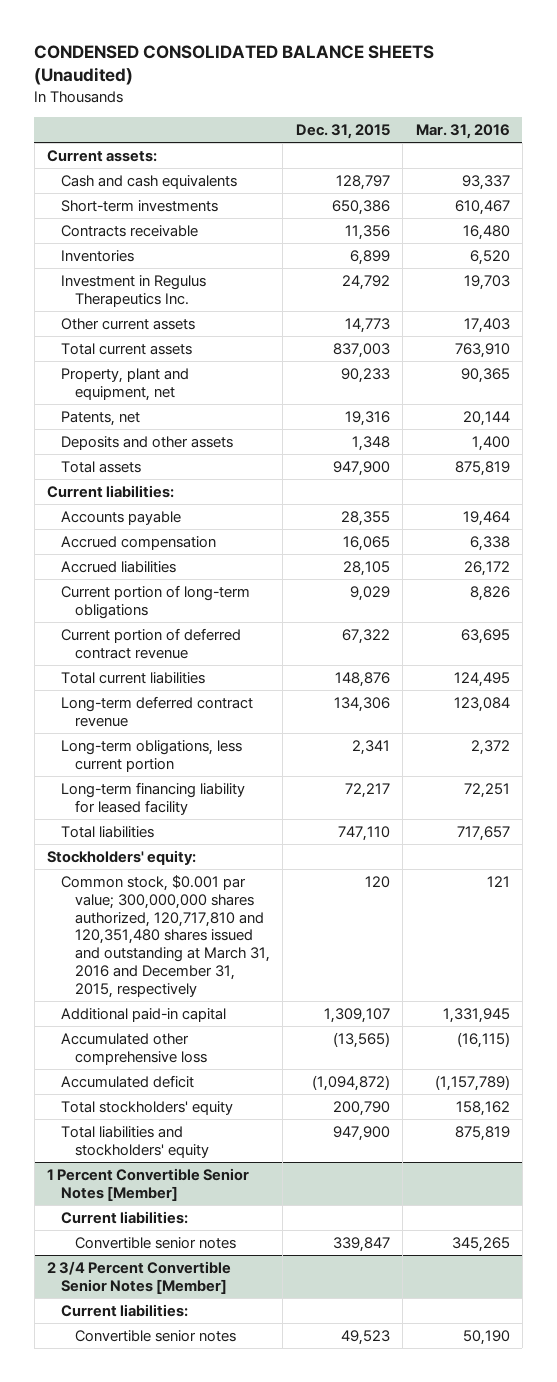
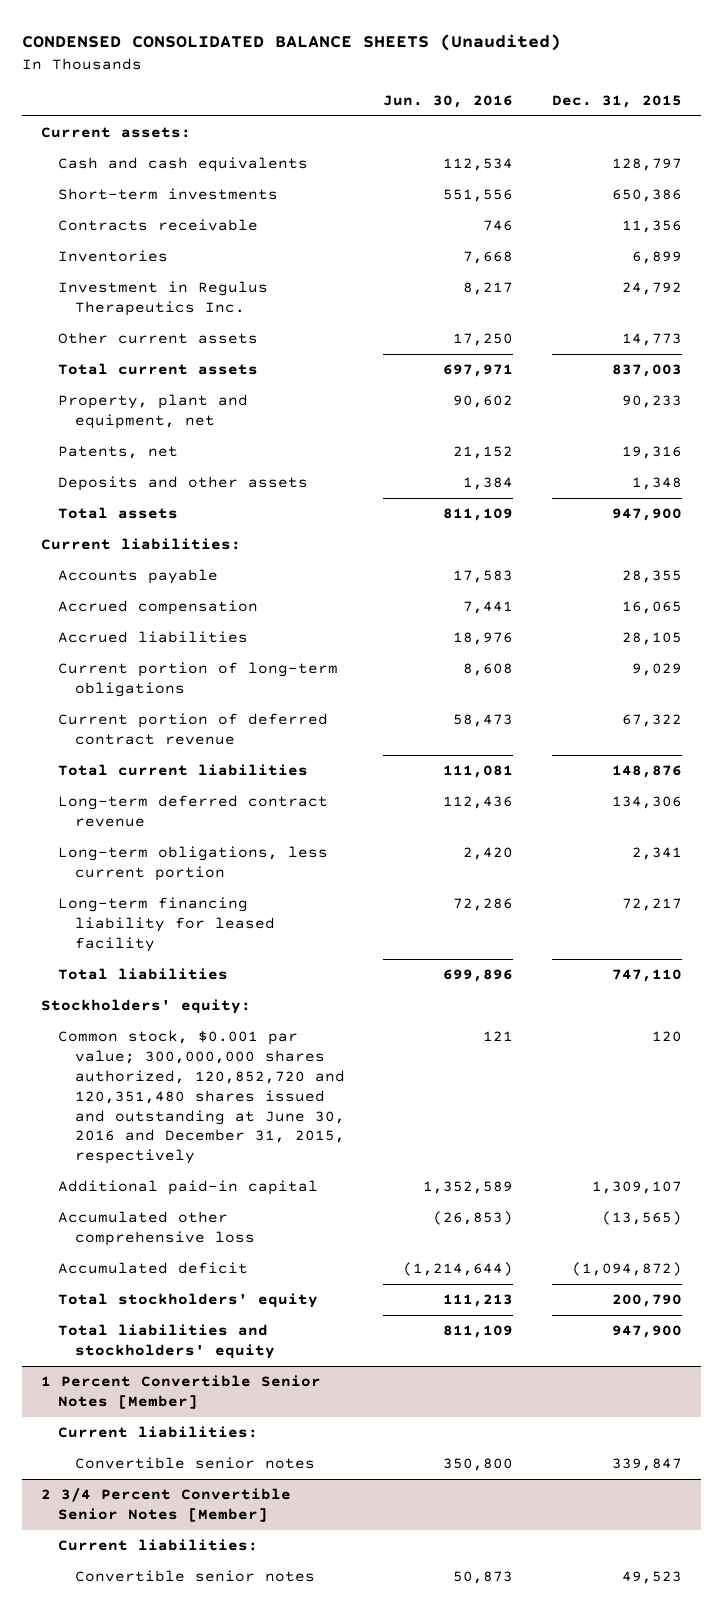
- | Dec. 31, 2015 | Mar. 31, 2016
+ | Jun. 30, 2016 | Dec. 31, 2015
- Common stock, $0.001 par value; 300,000,000 shares authorized, 120,717,810 and 120,351,480 shares issued and outstanding at March 31, 2016 and December 31, 2015, respectively | 120 | 121
+ Common stock, $0.001 par value; 300,000,000 shares authorized, 120,852,720 and 120,351,480 shares issued and outstanding at June 30, 2016 and December 31, 2015, respectively | 121 | 120

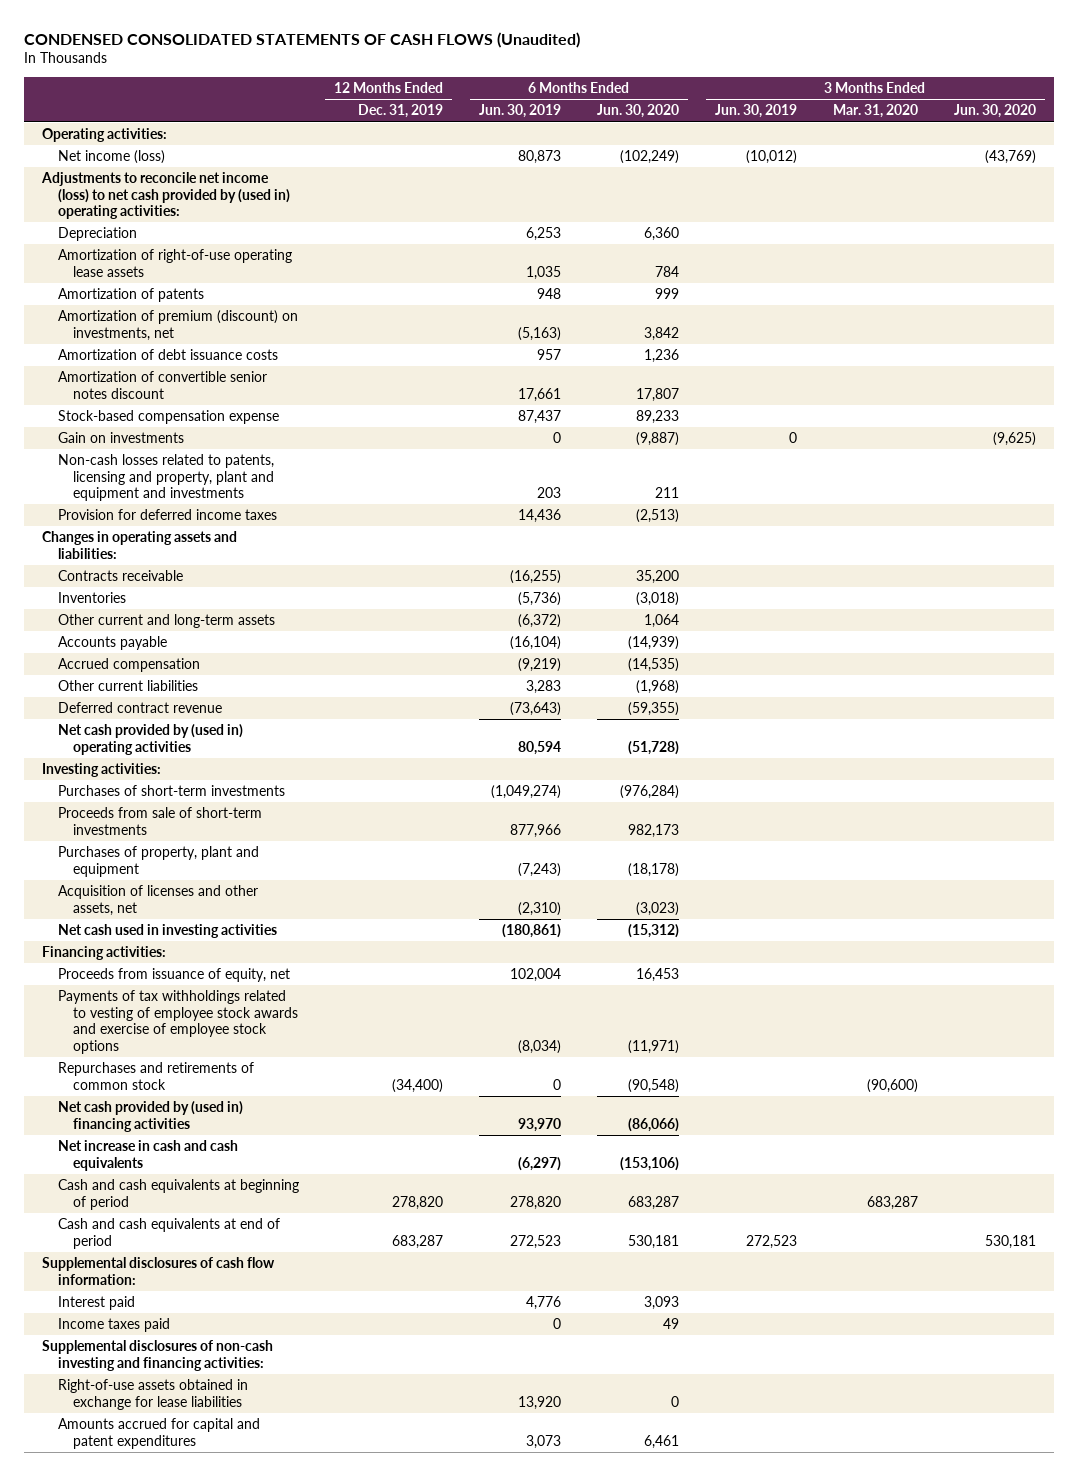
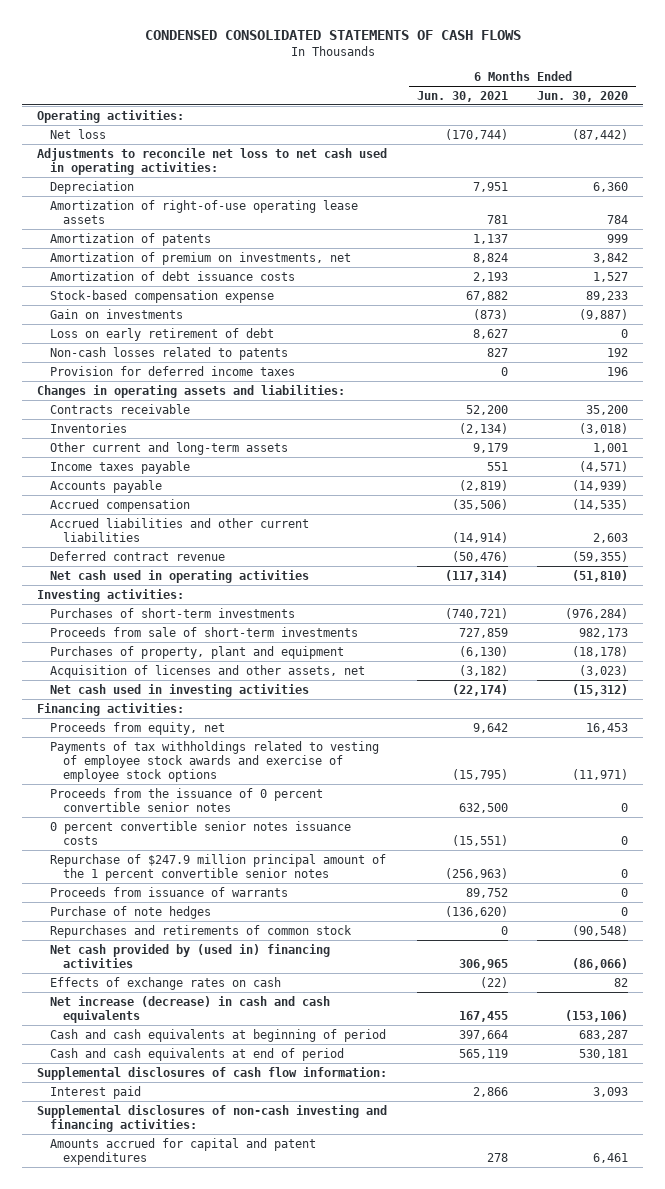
- CONDENSED CONSOLIDATED STATEMENTS OF CASH FLOWS (Unaudited)
+ CONDENSED CONSOLIDATED STATEMENTS OF CASH FLOWS
- | 12 Months Ended Dec. 31, 2019 | 6 Months Ended Jun. 30, 2019 | 6 Months Ended Jun. 30, 2020 | 3 Months Ended Jun. 30, 2019 | 3 Months Ended Mar. 31, 2020 | 3 Months Ended Jun. 30, 2020
+ | 6 Months Ended Jun. 30, 2021 | 6 Months Ended Jun. 30, 2020
- Net income (loss) | | 80,873 | (102,249) | (10,012) | | (43,769)
- Adjustments to reconcile net income (loss) to net cash provided by (used in) operating activities:
+ Net loss | (170,744) | (87,442)
+ Adjustments to reconcile net loss to net cash used in operating activities:
- Amortization of premium (discount) on investments, net | | (5,163) | 3,842 | | |
- Amortization of debt issuance costs | | 957 | 1,236 | | |
- Amortization of convertible senior notes discount | | 17,661 | 17,807 | | |
+ Amortization of premium on investments, net | 8,824 | 3,842
+ Amortization of debt issuance costs | 2,193 | 1,527
- Non-cash losses related to patents, licensing and property, plant and equipment and investments | | 203 | 211 | | |
- Provision for deferred income taxes | | 14,436 | (2,513) | | |
+ Loss on early retirement of debt | 8,627 | 0
+ Non-cash losses related to patents | 827 | 192
+ Provision for deferred income taxes | 0 | 196
- Other current and long-term assets | | (6,372) | 1,064 | | |
+ Other current and long-term assets | 9,179 | 1,001
+ Income taxes payable | 551 | (4,571)
- Other current liabilities | | 3,283 | (1,968) | | |
+ Accrued liabilities and other current liabilities | (14,914) | 2,603
- Net cash provided by (used in) operating activities | | 80,594 | (51,728) | | |
+ Net cash used in operating activities | (117,314) | (51,810)
- Proceeds from issuance of equity, net | | 102,004 | 16,453 | | |
+ Proceeds from equity, net | 9,642 | 16,453
+ Proceeds from the issuance of 0 percent convertible senior notes | 632,500 | 0
+ 0 percent convertible senior notes issuance costs | (15,551) | 0
+ Repurchase of $247.9 million principal amount of the 1 percent convertible senior notes | (256,963) | 0
+ Proceeds from issuance of warrants | 89,752 | 0
+ Purchase of note hedges | (136,620) | 0
- Net increase in cash and cash equivalents | | (6,297) | (153,106) | | |
+ Effects of exchange rates on cash | (22) | 82
+ Net increase (decrease) in cash and cash equivalents | 167,455 | (153,106)
- Income taxes paid | | 0 | 49 | | |
- Right-of-use assets obtained in exchange for lease liabilities | | 13,920 | 0 | | |

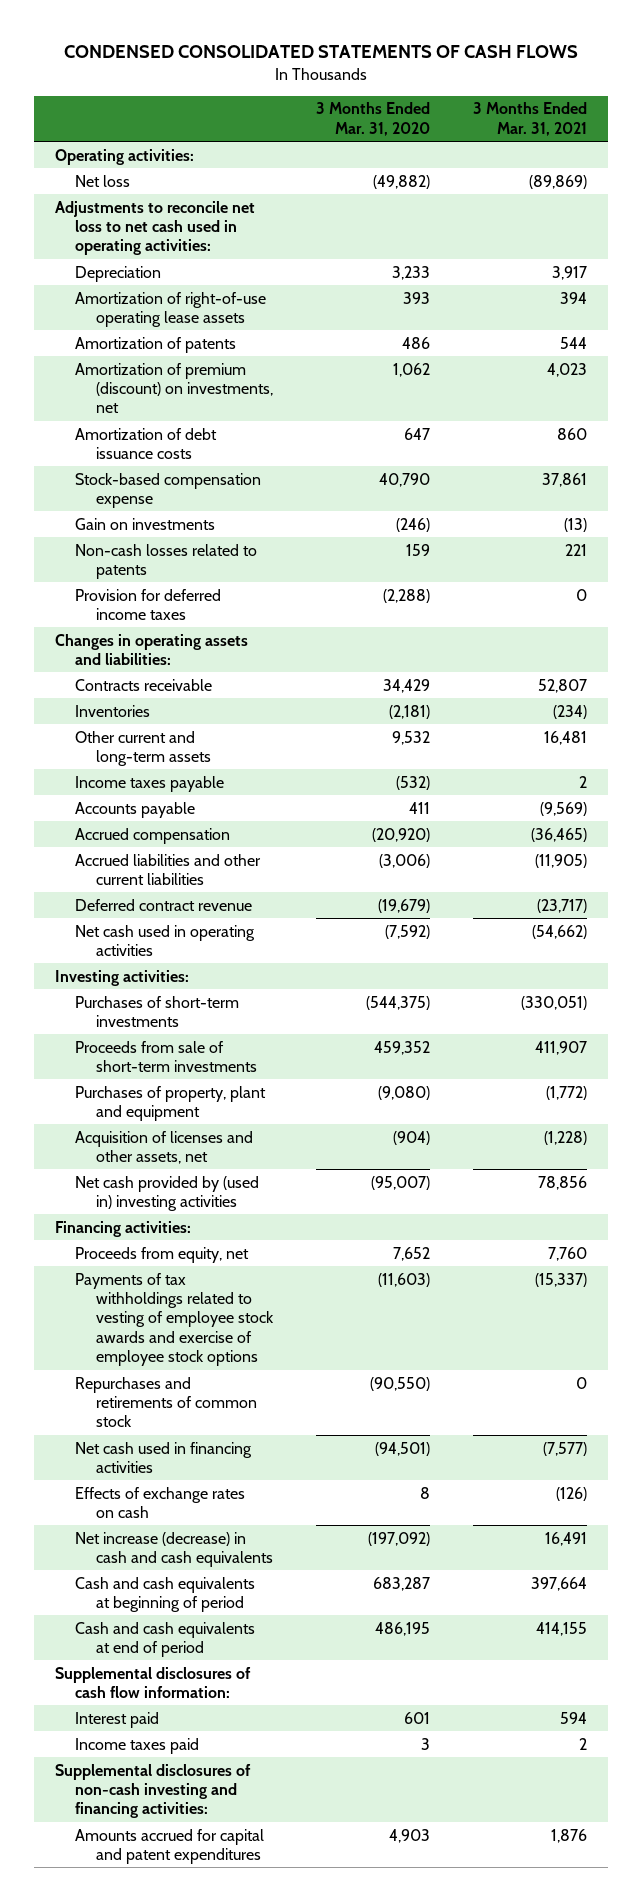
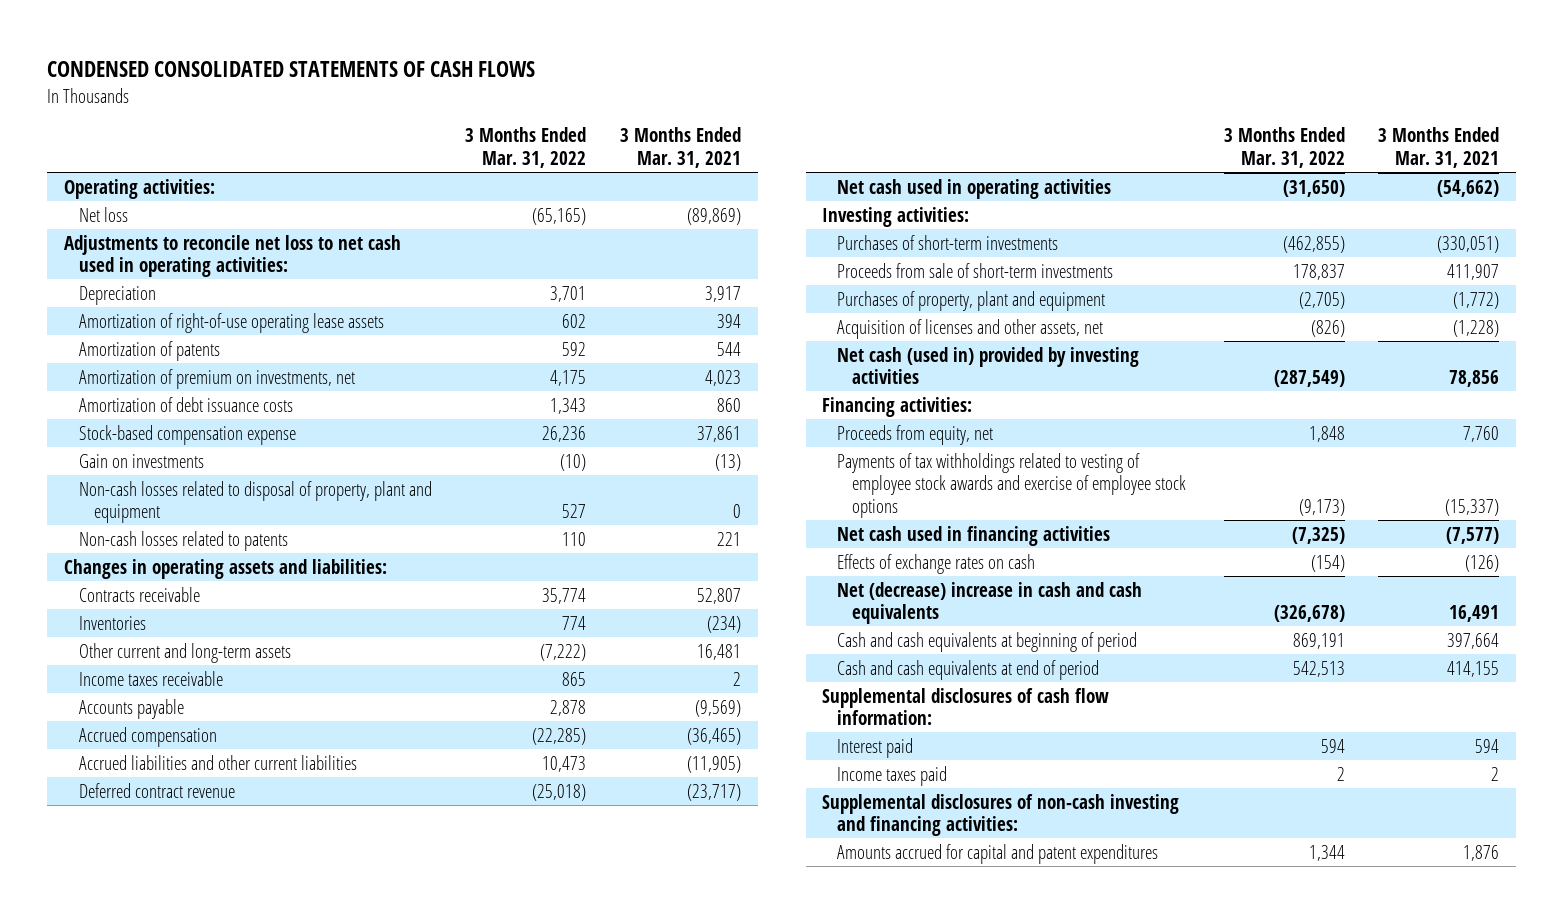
- | 3 Months Ended Mar. 31, 2020 | 3 Months Ended Mar. 31, 2021
+ | 3 Months Ended Mar. 31, 2022 | 3 Months Ended Mar. 31, 2021
- Amortization of premium (discount) on investments, net | 1,062 | 4,023
+ Amortization of premium on investments, net | 4,175 | 4,023
+ Non-cash losses related to disposal of property, plant and equipment | 527 | 0
- Provision for deferred income taxes | (2,288) | 0
- Income taxes payable | (532) | 2
+ Income taxes receivable | 865 | 2
- Net cash provided by (used in) investing activities | (95,007) | 78,856
+ Net cash (used in) provided by investing activities | (287,549) | 78,856
- Repurchases and retirements of common stock | (90,550) | 0
- Net increase (decrease) in cash and cash equivalents | (197,092) | 16,491
+ Net (decrease) increase in cash and cash equivalents | (326,678) | 16,491

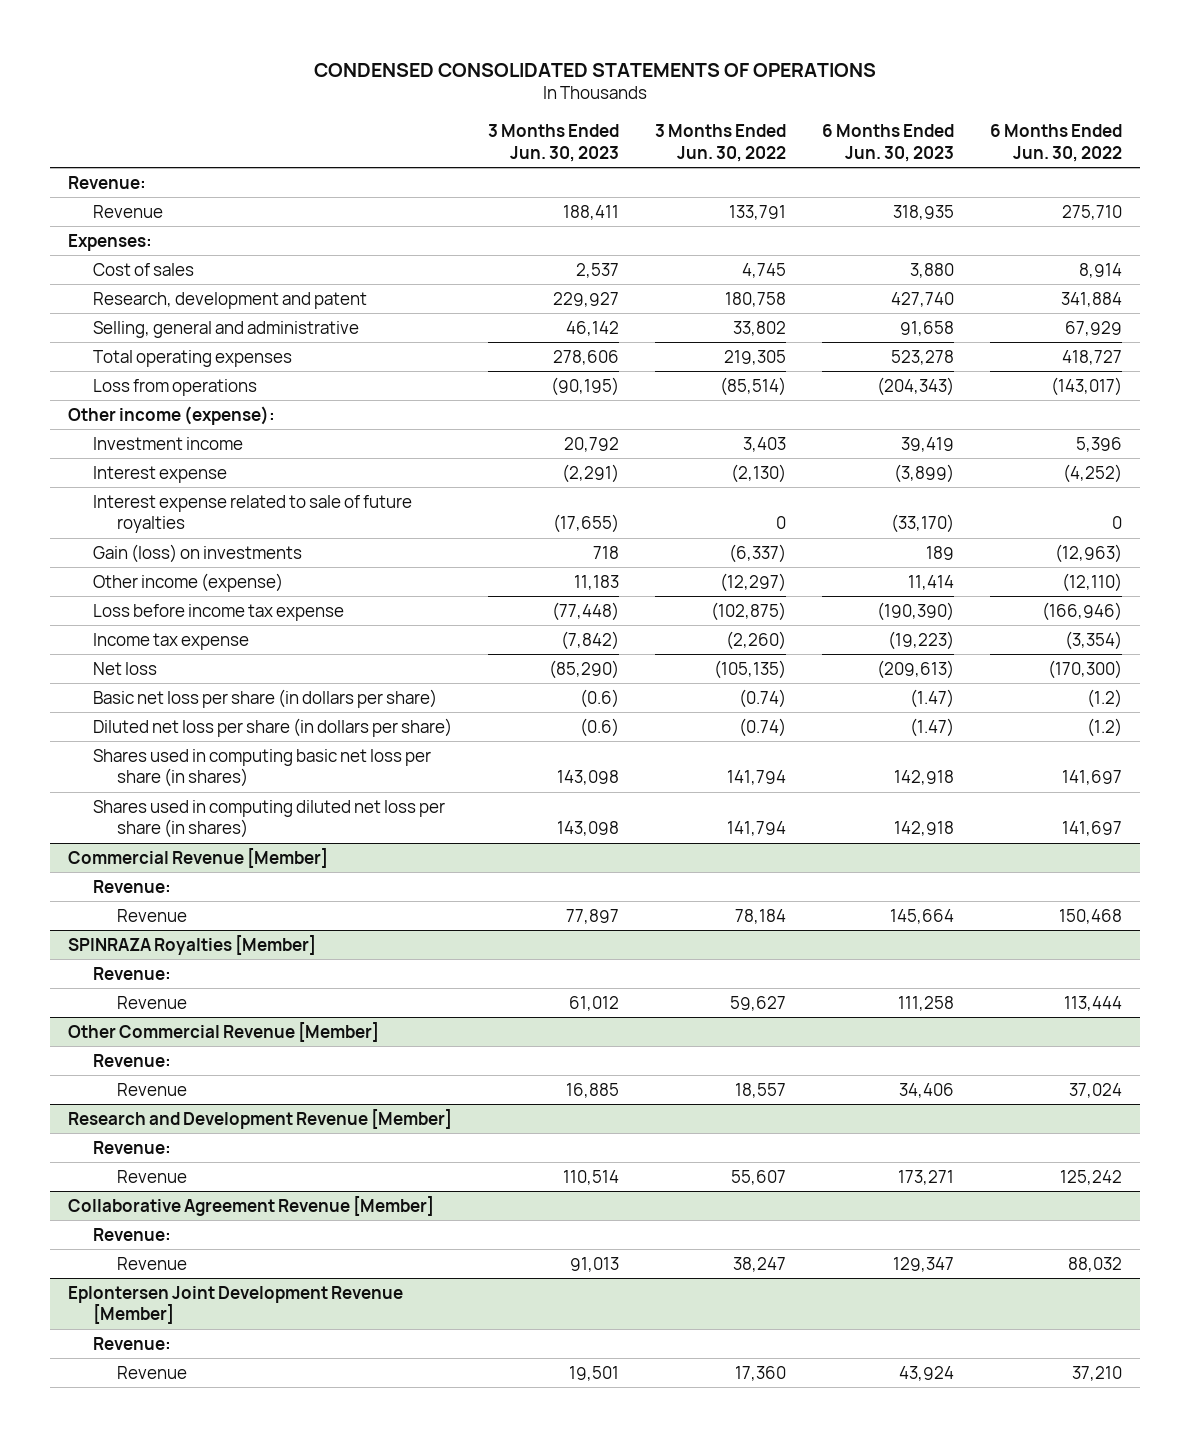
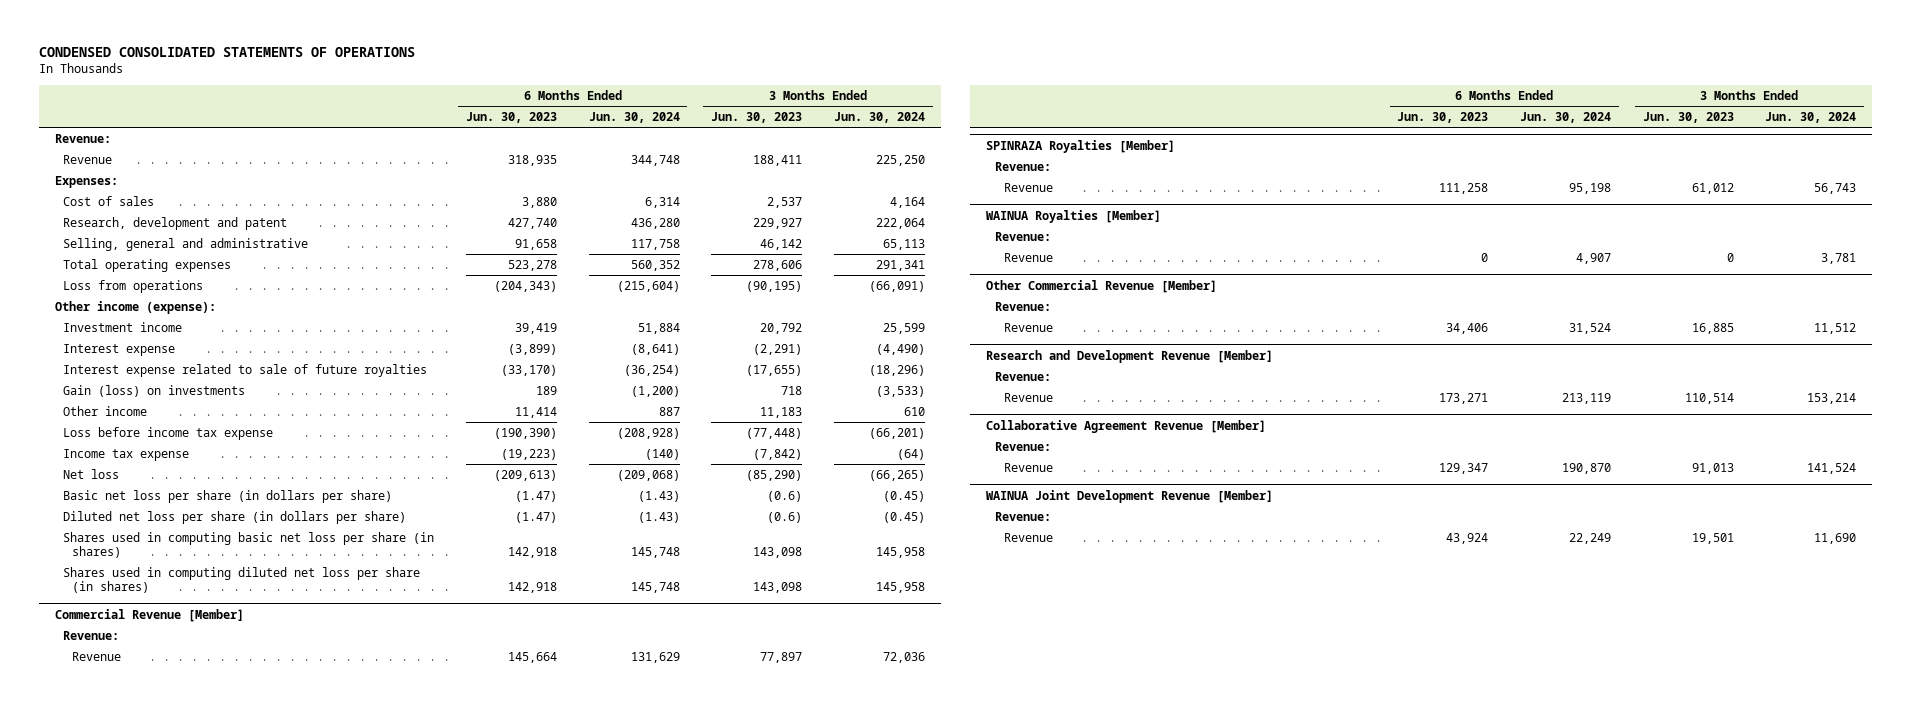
- | 3 Months Ended Jun. 30, 2023 | 3 Months Ended Jun. 30, 2022 | 6 Months Ended Jun. 30, 2023 | 6 Months Ended Jun. 30, 2022
+ | 6 Months Ended Jun. 30, 2023 | 6 Months Ended Jun. 30, 2024 | 3 Months Ended Jun. 30, 2023 | 3 Months Ended Jun. 30, 2024
- Other income (expense) | 11,183 | (12,297) | 11,414 | (12,110)
+ Other income | 11,414 | 887 | 11,183 | 610
+ WAINUA Royalties [Member]
+ Revenue:
+ Revenue | 0 | 4,907 | 0 | 3,781
- Eplontersen Joint Development Revenue [Member]
+ WAINUA Joint Development Revenue [Member]

